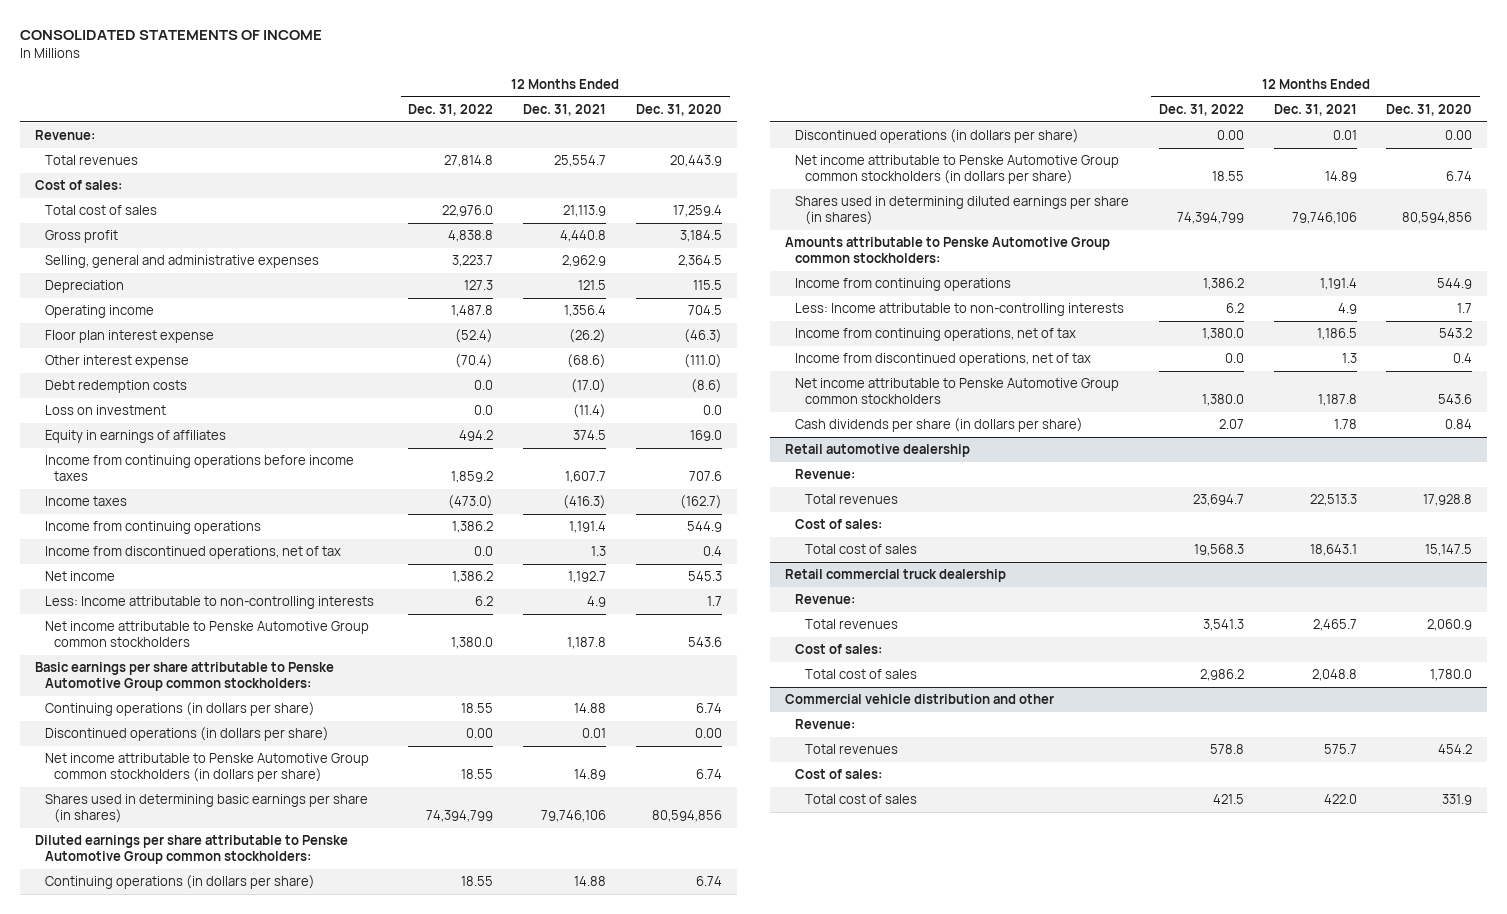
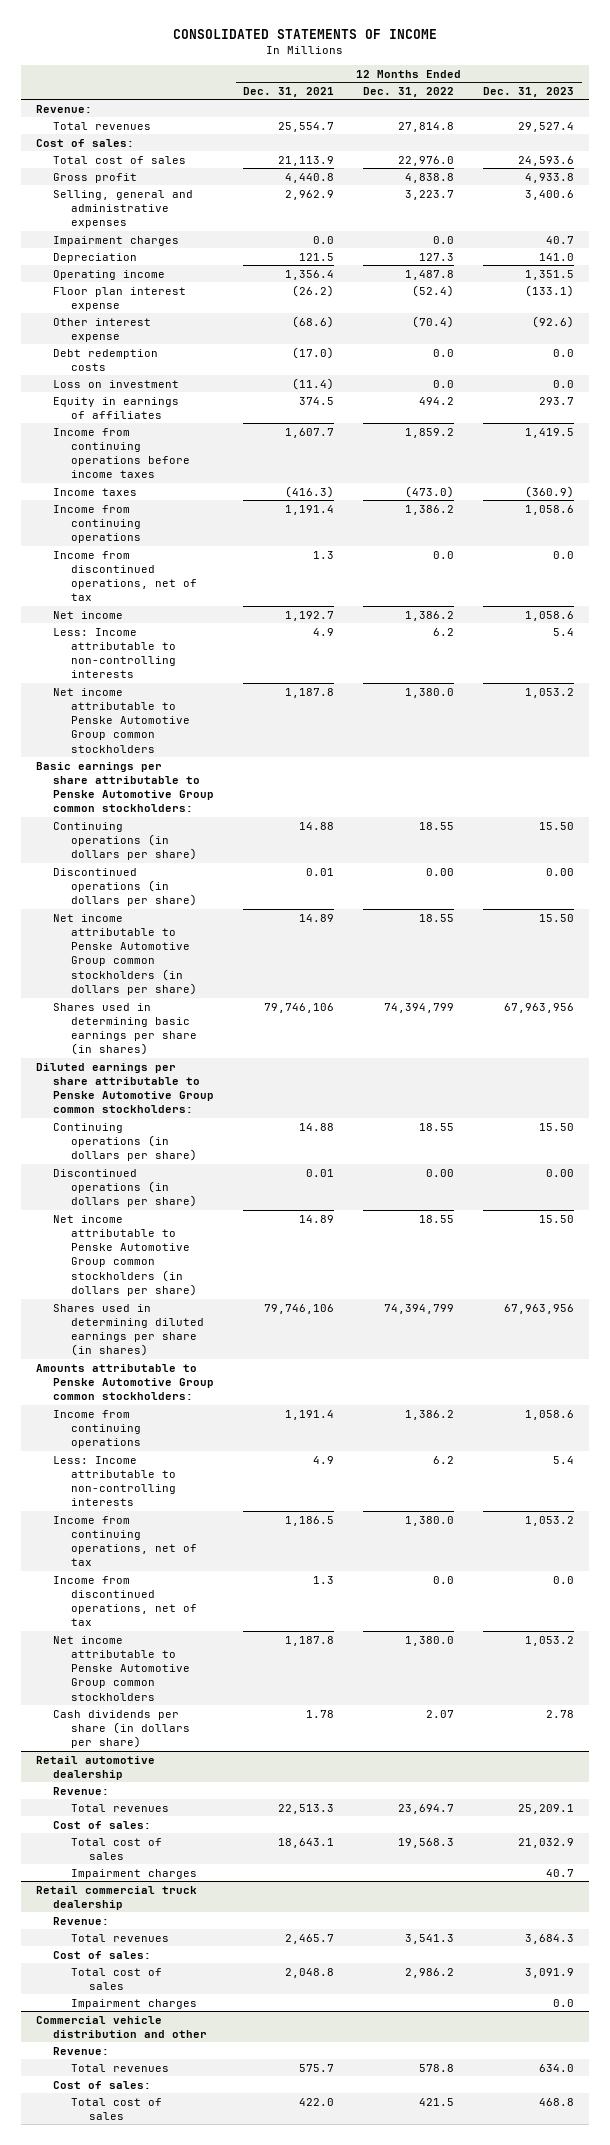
- | 12 Months Ended Dec. 31, 2022 | 12 Months Ended Dec. 31, 2021 | 12 Months Ended Dec. 31, 2020
+ | 12 Months Ended Dec. 31, 2021 | 12 Months Ended Dec. 31, 2022 | 12 Months Ended Dec. 31, 2023
+ Impairment charges | 0.0 | 0.0 | 40.7
@ Retail automotive dealership
+ Impairment charges | | | 40.7
@ Retail commercial truck dealership
+ Impairment charges | | | 0.0

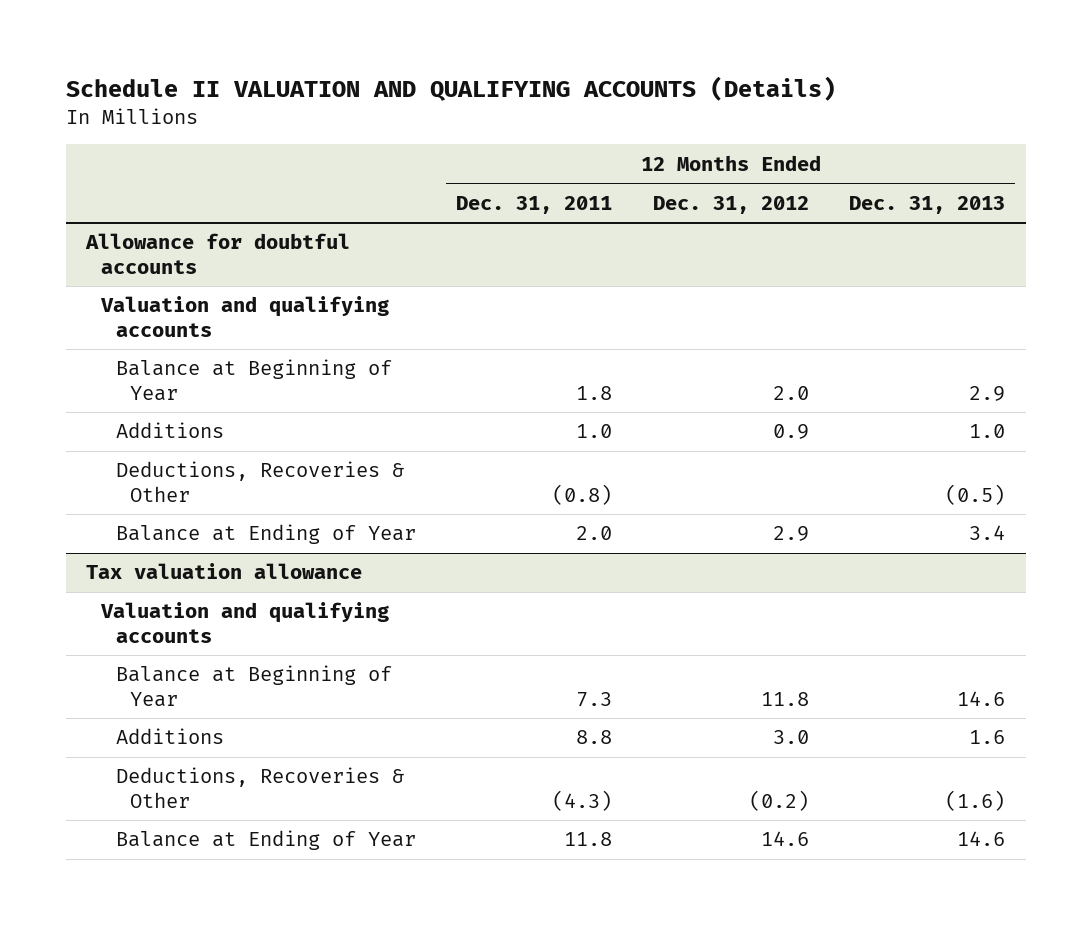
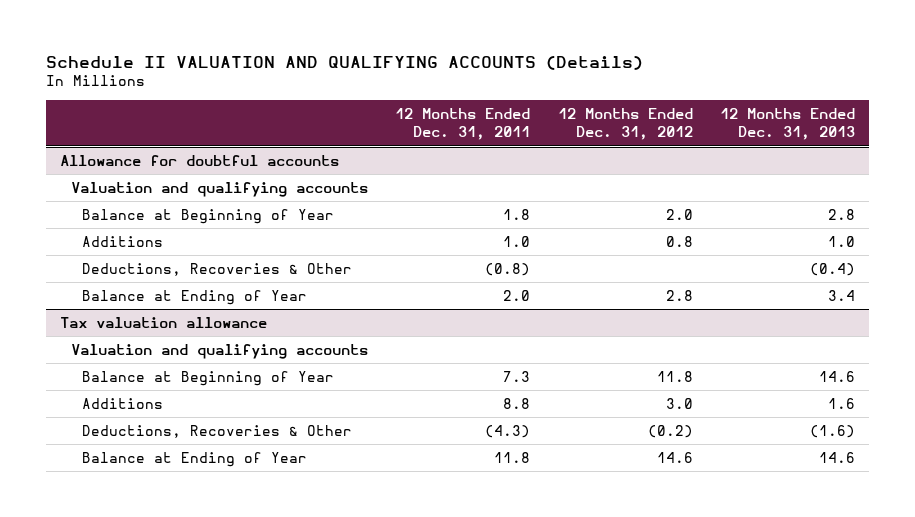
@ Allowance for doubtful accounts
- Balance at Beginning of Year | 1.8 | 2.0 | 2.9
- Additions | 1.0 | 0.9 | 1.0
- Deductions, Recoveries & Other | (0.8) | | (0.5)
- Balance at Ending of Year | 2.0 | 2.9 | 3.4
+ Balance at Beginning of Year | 1.8 | 2.0 | 2.8
+ Additions | 1.0 | 0.8 | 1.0
+ Deductions, Recoveries & Other | (0.8) | | (0.4)
+ Balance at Ending of Year | 2.0 | 2.8 | 3.4

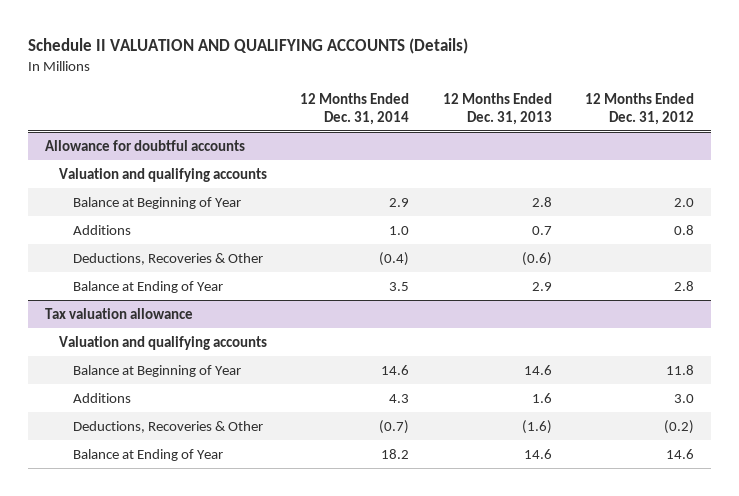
- | 12 Months Ended Dec. 31, 2011 | 12 Months Ended Dec. 31, 2012 | 12 Months Ended Dec. 31, 2013
+ | 12 Months Ended Dec. 31, 2014 | 12 Months Ended Dec. 31, 2013 | 12 Months Ended Dec. 31, 2012
@ Allowance for doubtful accounts
- Additions | 1.0 | 0.8 | 1.0
- Deductions, Recoveries & Other | (0.8) | | (0.4)
- Balance at Ending of Year | 2.0 | 2.8 | 3.4
+ Additions | 1.0 | 0.7 | 0.8
+ Deductions, Recoveries & Other | (0.4) | (0.6) |
+ Balance at Ending of Year | 3.5 | 2.9 | 2.8

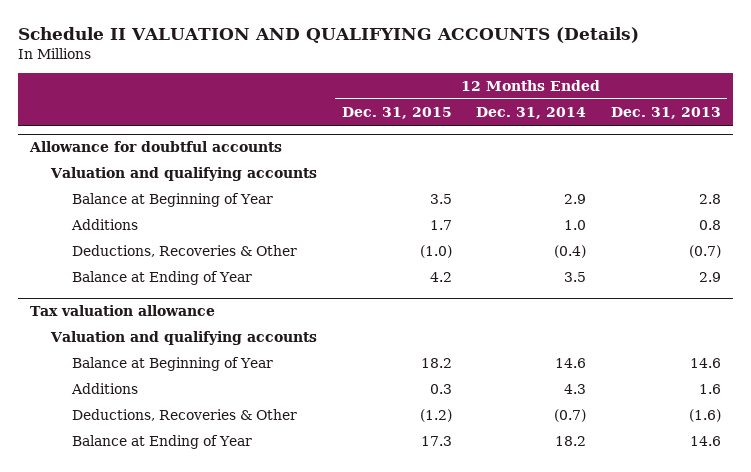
- | 12 Months Ended Dec. 31, 2014 | 12 Months Ended Dec. 31, 2013 | 12 Months Ended Dec. 31, 2012
+ | 12 Months Ended Dec. 31, 2015 | 12 Months Ended Dec. 31, 2014 | 12 Months Ended Dec. 31, 2013
@ Allowance for doubtful accounts
- Additions | 1.0 | 0.7 | 0.8
- Deductions, Recoveries & Other | (0.4) | (0.6) |
+ Additions | 1.7 | 1.0 | 0.8
+ Deductions, Recoveries & Other | (1.0) | (0.4) | (0.7)

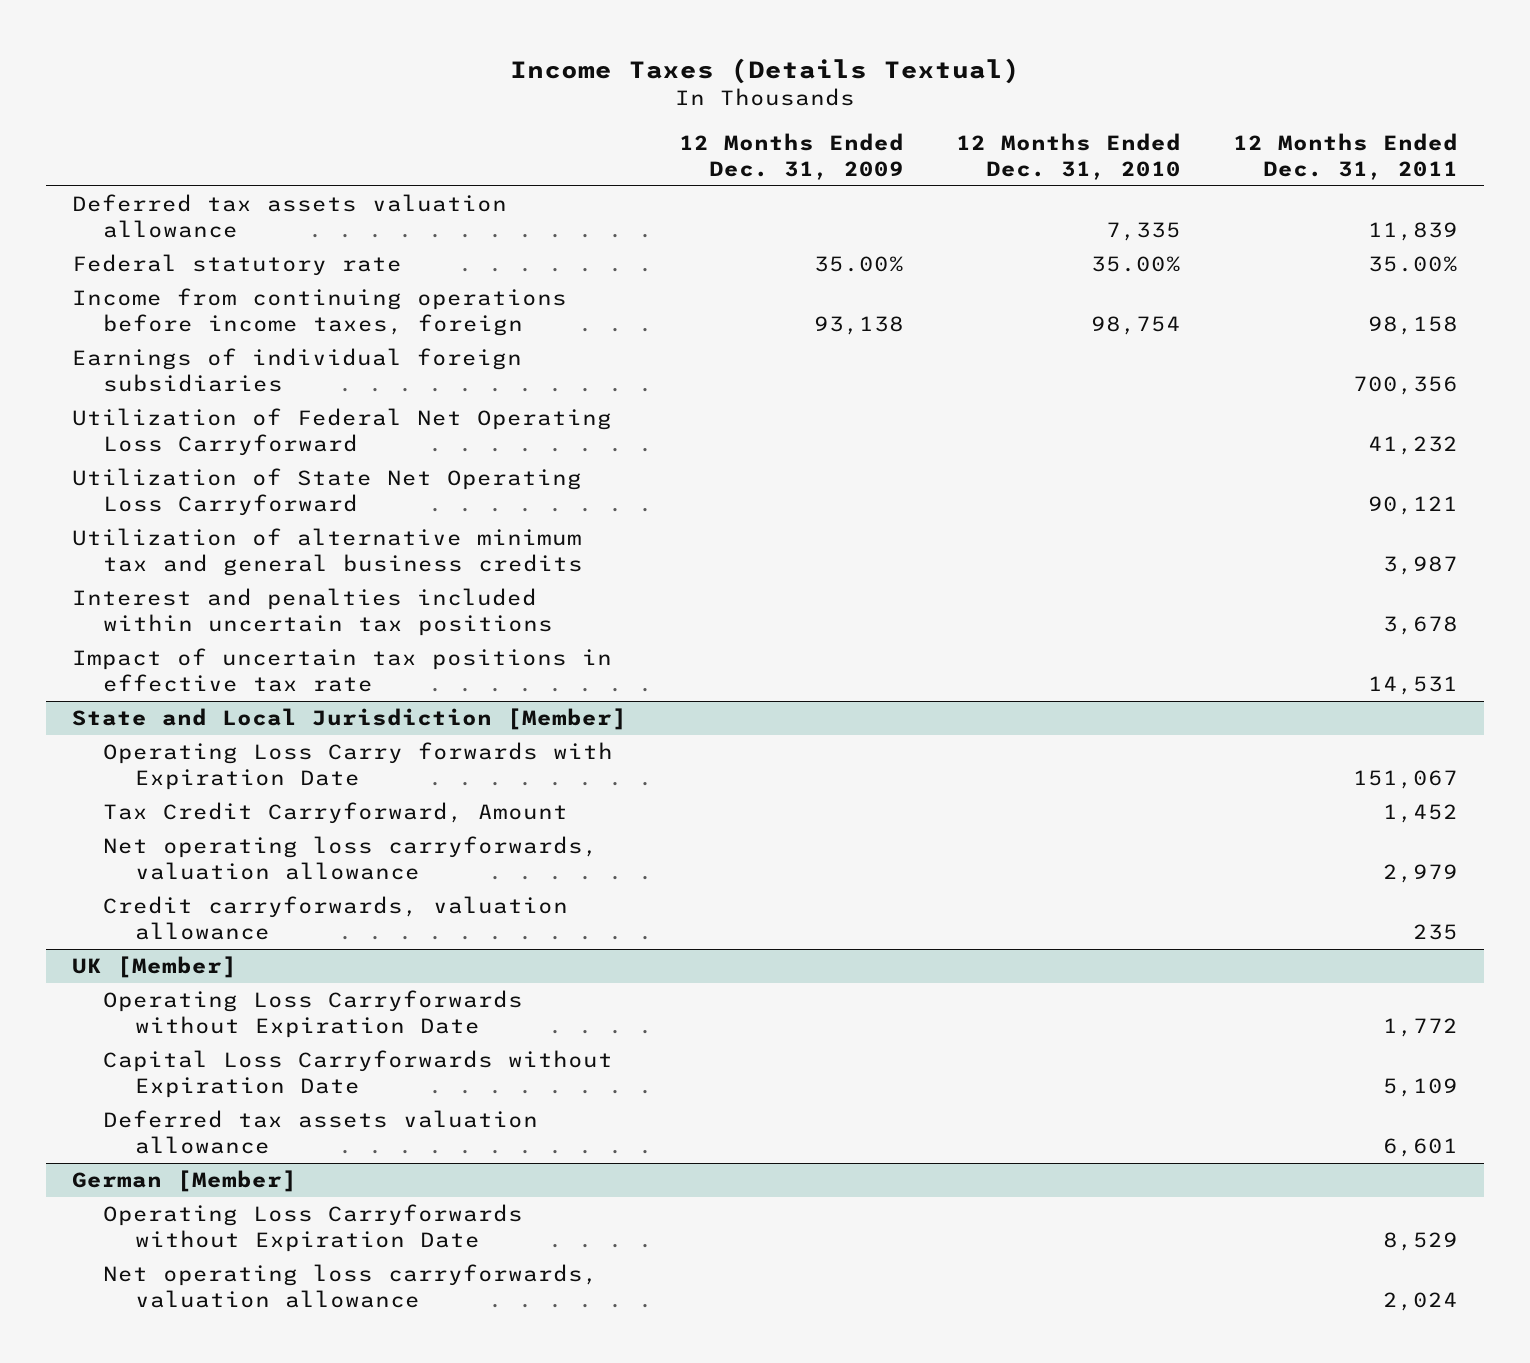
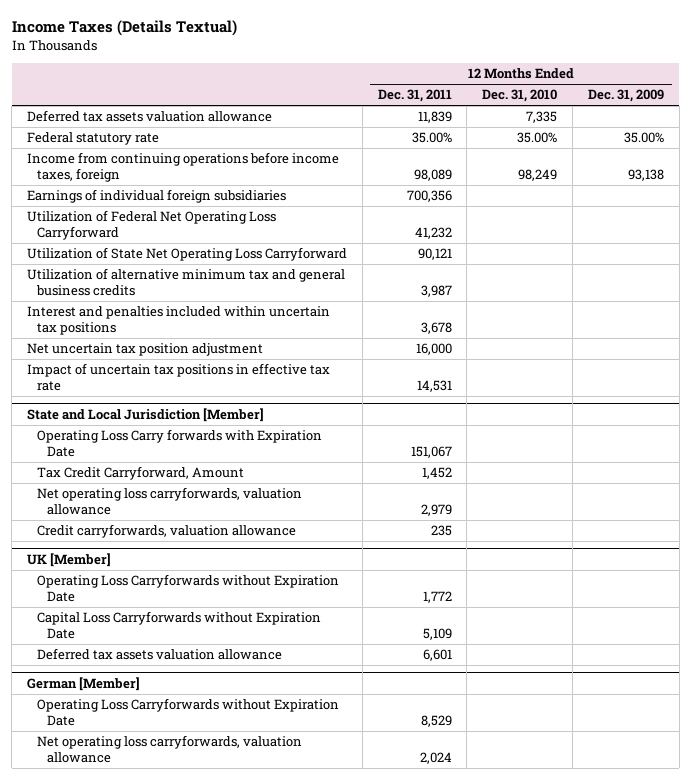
- | 12 Months Ended Dec. 31, 2009 | 12 Months Ended Dec. 31, 2010 | 12 Months Ended Dec. 31, 2011
+ | 12 Months Ended Dec. 31, 2011 | 12 Months Ended Dec. 31, 2010 | 12 Months Ended Dec. 31, 2009
- Income from continuing operations before income taxes, foreign | 93,138 | 98,754 | 98,158
+ Income from continuing operations before income taxes, foreign | 98,089 | 98,249 | 93,138
+ Net uncertain tax position adjustment | 16,000 | |

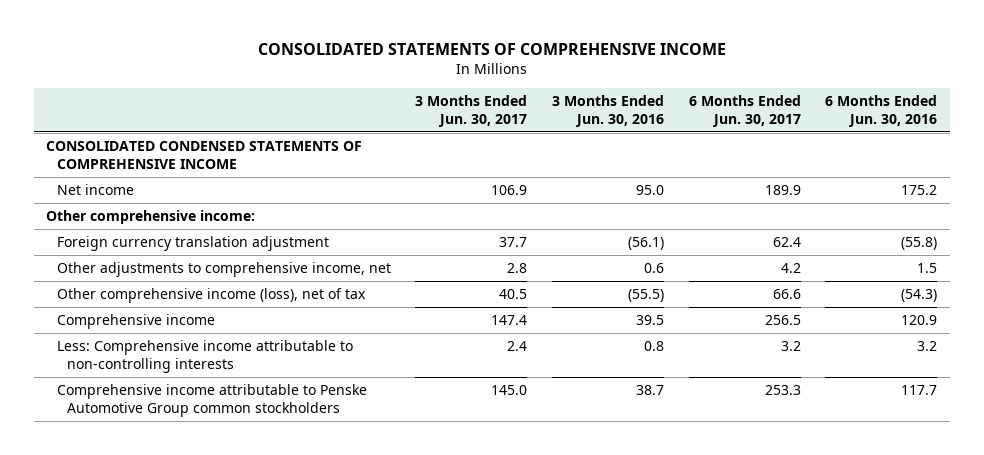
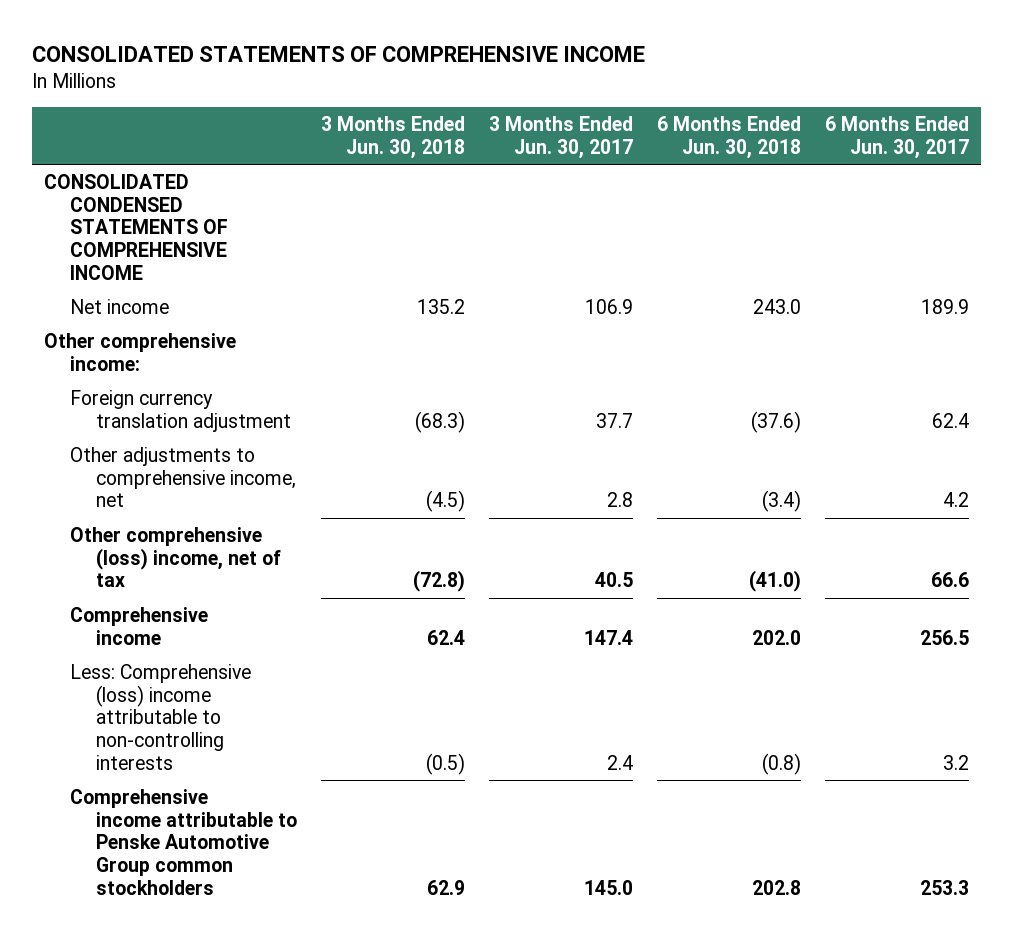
- | 3 Months Ended Jun. 30, 2017 | 3 Months Ended Jun. 30, 2016 | 6 Months Ended Jun. 30, 2017 | 6 Months Ended Jun. 30, 2016
+ | 3 Months Ended Jun. 30, 2018 | 3 Months Ended Jun. 30, 2017 | 6 Months Ended Jun. 30, 2018 | 6 Months Ended Jun. 30, 2017
- Other comprehensive income (loss), net of tax | 40.5 | (55.5) | 66.6 | (54.3)
+ Other comprehensive (loss) income, net of tax | (72.8) | 40.5 | (41.0) | 66.6
- Less: Comprehensive income attributable to non-controlling interests | 2.4 | 0.8 | 3.2 | 3.2
+ Less: Comprehensive (loss) income attributable to non-controlling interests | (0.5) | 2.4 | (0.8) | 3.2

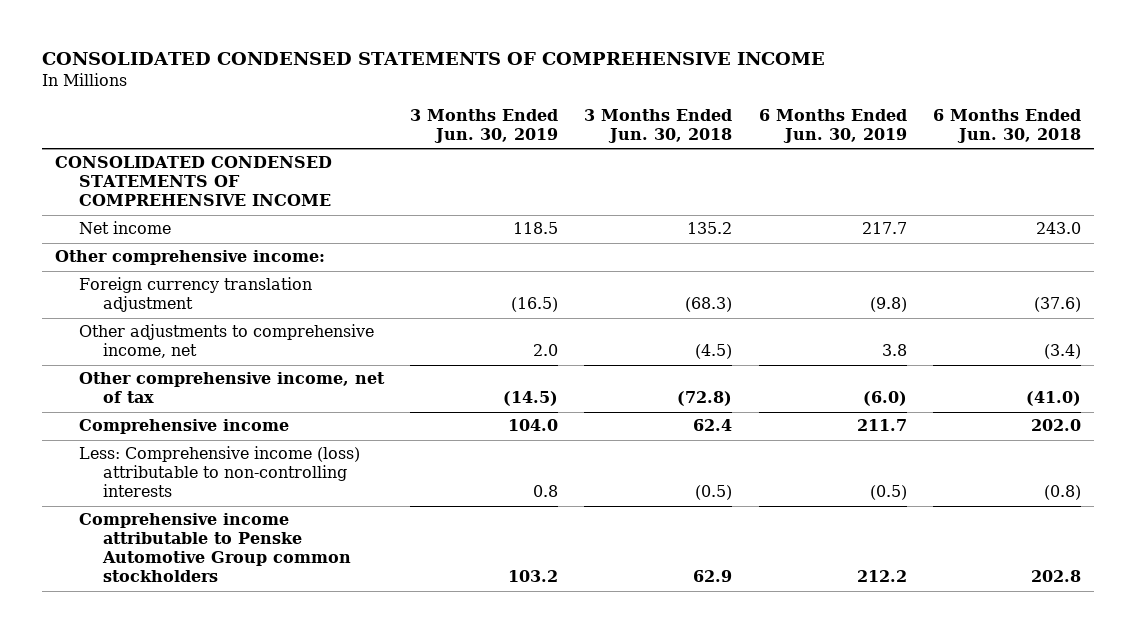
- CONSOLIDATED STATEMENTS OF COMPREHENSIVE INCOME
+ CONSOLIDATED CONDENSED STATEMENTS OF COMPREHENSIVE INCOME
- | 3 Months Ended Jun. 30, 2018 | 3 Months Ended Jun. 30, 2017 | 6 Months Ended Jun. 30, 2018 | 6 Months Ended Jun. 30, 2017
+ | 3 Months Ended Jun. 30, 2019 | 3 Months Ended Jun. 30, 2018 | 6 Months Ended Jun. 30, 2019 | 6 Months Ended Jun. 30, 2018
- Other comprehensive (loss) income, net of tax | (72.8) | 40.5 | (41.0) | 66.6
+ Other comprehensive income, net of tax | (14.5) | (72.8) | (6.0) | (41.0)
- Less: Comprehensive (loss) income attributable to non-controlling interests | (0.5) | 2.4 | (0.8) | 3.2
+ Less: Comprehensive income (loss) attributable to non-controlling interests | 0.8 | (0.5) | (0.5) | (0.8)

